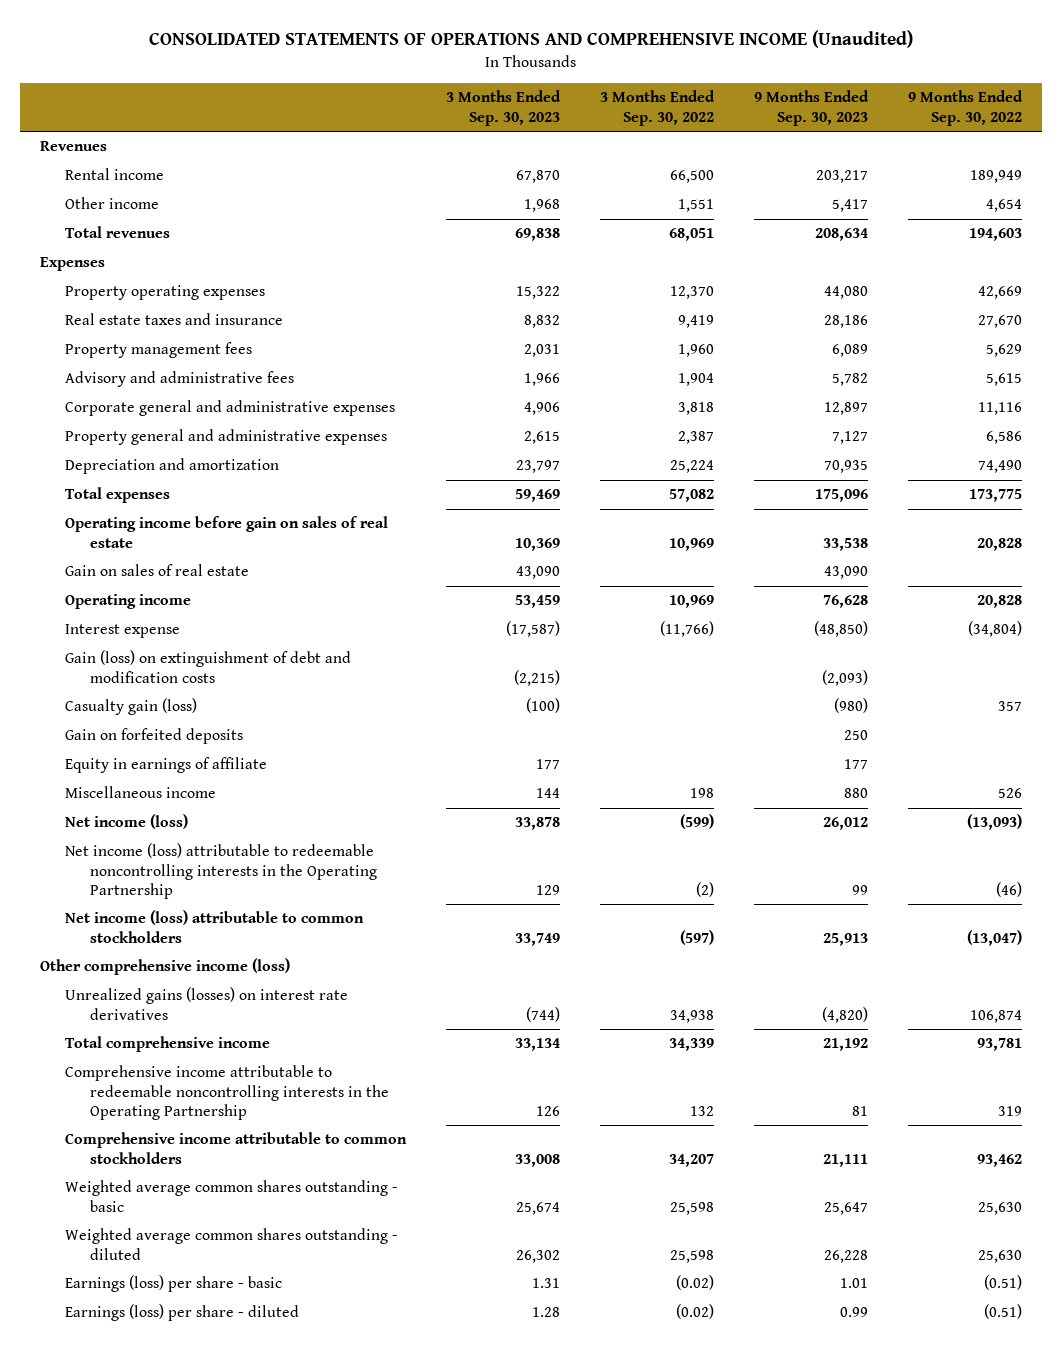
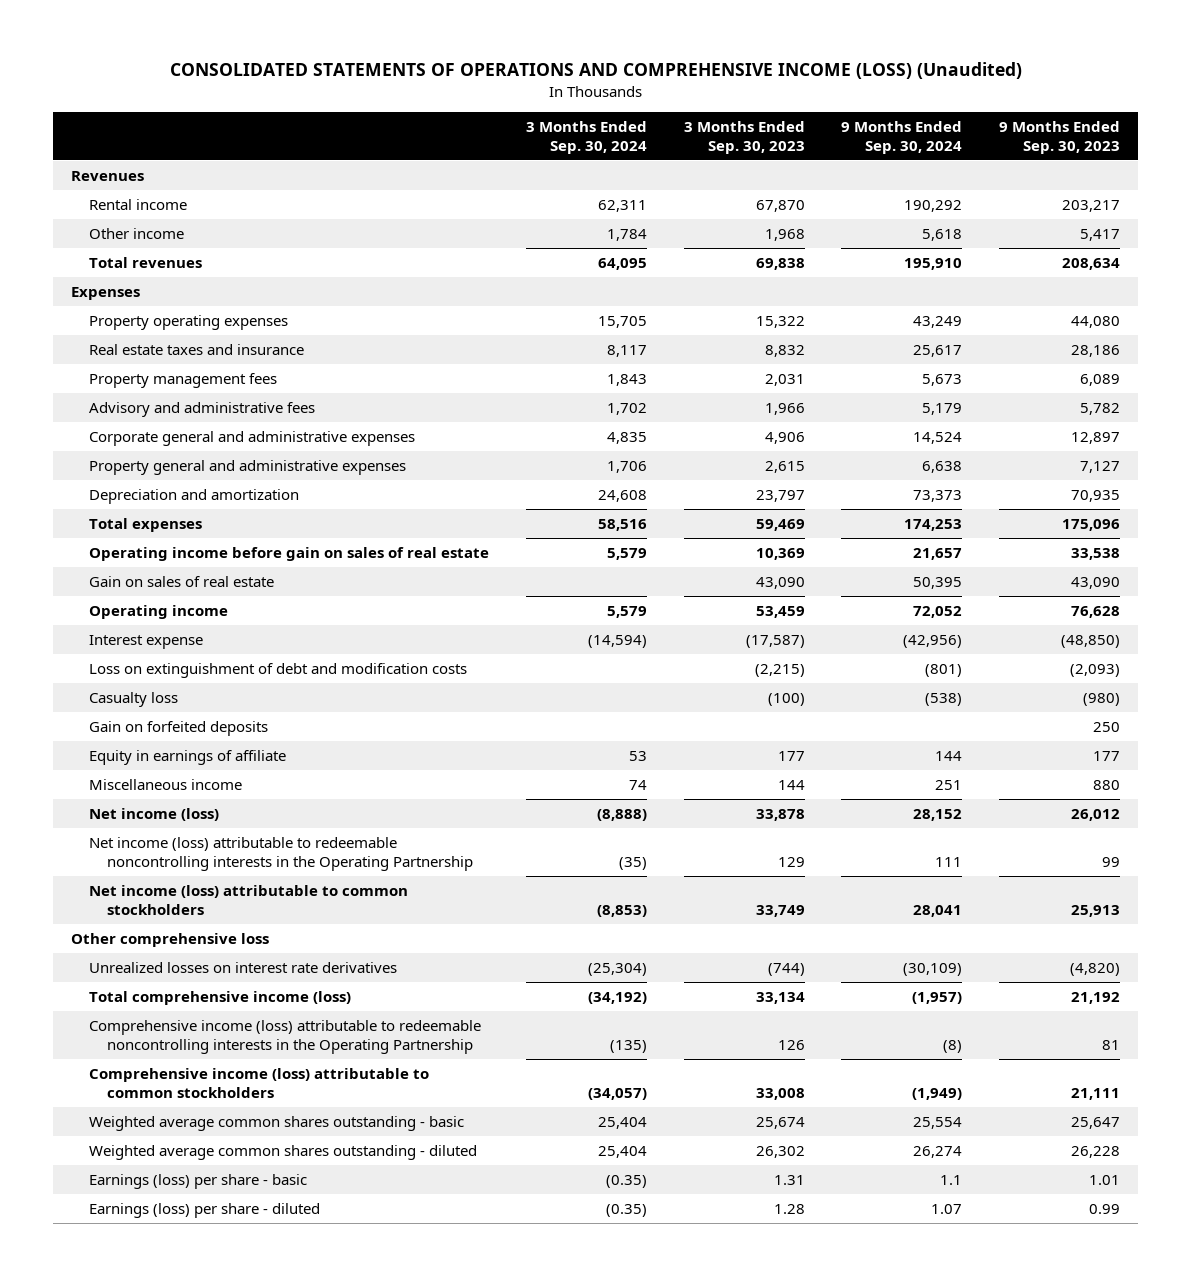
- CONSOLIDATED STATEMENTS OF OPERATIONS AND COMPREHENSIVE INCOME (Unaudited)
+ CONSOLIDATED STATEMENTS OF OPERATIONS AND COMPREHENSIVE INCOME (LOSS) (Unaudited)
- | 3 Months Ended Sep. 30, 2023 | 3 Months Ended Sep. 30, 2022 | 9 Months Ended Sep. 30, 2023 | 9 Months Ended Sep. 30, 2022
+ | 3 Months Ended Sep. 30, 2024 | 3 Months Ended Sep. 30, 2023 | 9 Months Ended Sep. 30, 2024 | 9 Months Ended Sep. 30, 2023
- Gain (loss) on extinguishment of debt and modification costs | (2,215) | | (2,093) |
- Casualty gain (loss) | (100) | | (980) | 357
+ Loss on extinguishment of debt and modification costs | | (2,215) | (801) | (2,093)
+ Casualty loss | | (100) | (538) | (980)
- Other comprehensive income (loss)
- Unrealized gains (losses) on interest rate derivatives | (744) | 34,938 | (4,820) | 106,874
- Total comprehensive income | 33,134 | 34,339 | 21,192 | 93,781
- Comprehensive income attributable to redeemable noncontrolling interests in the Operating Partnership | 126 | 132 | 81 | 319
- Comprehensive income attributable to common stockholders | 33,008 | 34,207 | 21,111 | 93,462
+ Other comprehensive loss
+ Unrealized losses on interest rate derivatives | (25,304) | (744) | (30,109) | (4,820)
+ Total comprehensive income (loss) | (34,192) | 33,134 | (1,957) | 21,192
+ Comprehensive income (loss) attributable to redeemable noncontrolling interests in the Operating Partnership | (135) | 126 | (8) | 81
+ Comprehensive income (loss) attributable to common stockholders | (34,057) | 33,008 | (1,949) | 21,111

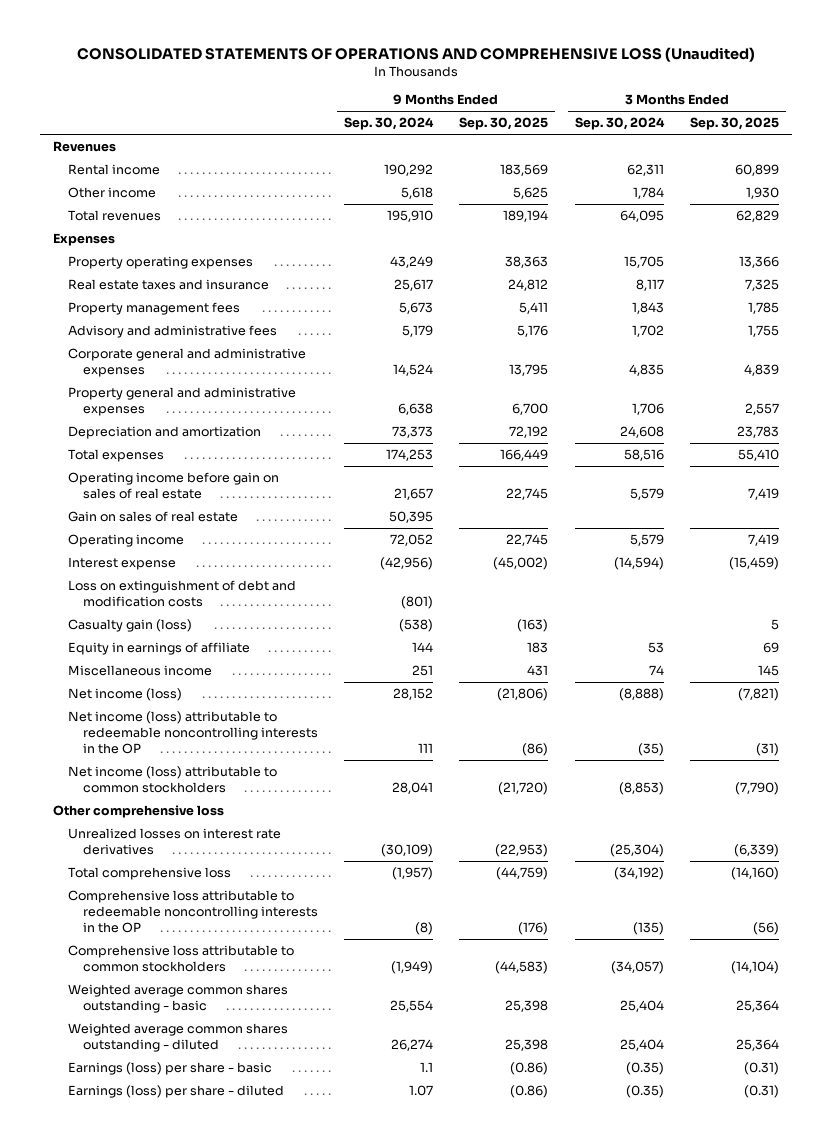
- CONSOLIDATED STATEMENTS OF OPERATIONS AND COMPREHENSIVE INCOME (LOSS) (Unaudited)
+ CONSOLIDATED STATEMENTS OF OPERATIONS AND COMPREHENSIVE LOSS (Unaudited)
- | 3 Months Ended Sep. 30, 2024 | 3 Months Ended Sep. 30, 2023 | 9 Months Ended Sep. 30, 2024 | 9 Months Ended Sep. 30, 2023
+ | 9 Months Ended Sep. 30, 2024 | 9 Months Ended Sep. 30, 2025 | 3 Months Ended Sep. 30, 2024 | 3 Months Ended Sep. 30, 2025
- Casualty loss | | (100) | (538) | (980)
- Gain on forfeited deposits | | | | 250
+ Casualty gain (loss) | (538) | (163) | | 5
- Net income (loss) attributable to redeemable noncontrolling interests in the Operating Partnership | (35) | 129 | 111 | 99
+ Net income (loss) attributable to redeemable noncontrolling interests in the OP | 111 | (86) | (35) | (31)
- Total comprehensive income (loss) | (34,192) | 33,134 | (1,957) | 21,192
- Comprehensive income (loss) attributable to redeemable noncontrolling interests in the Operating Partnership | (135) | 126 | (8) | 81
- Comprehensive income (loss) attributable to common stockholders | (34,057) | 33,008 | (1,949) | 21,111
+ Total comprehensive loss | (1,957) | (44,759) | (34,192) | (14,160)
+ Comprehensive loss attributable to redeemable noncontrolling interests in the OP | (8) | (176) | (135) | (56)
+ Comprehensive loss attributable to common stockholders | (1,949) | (44,583) | (34,057) | (14,104)

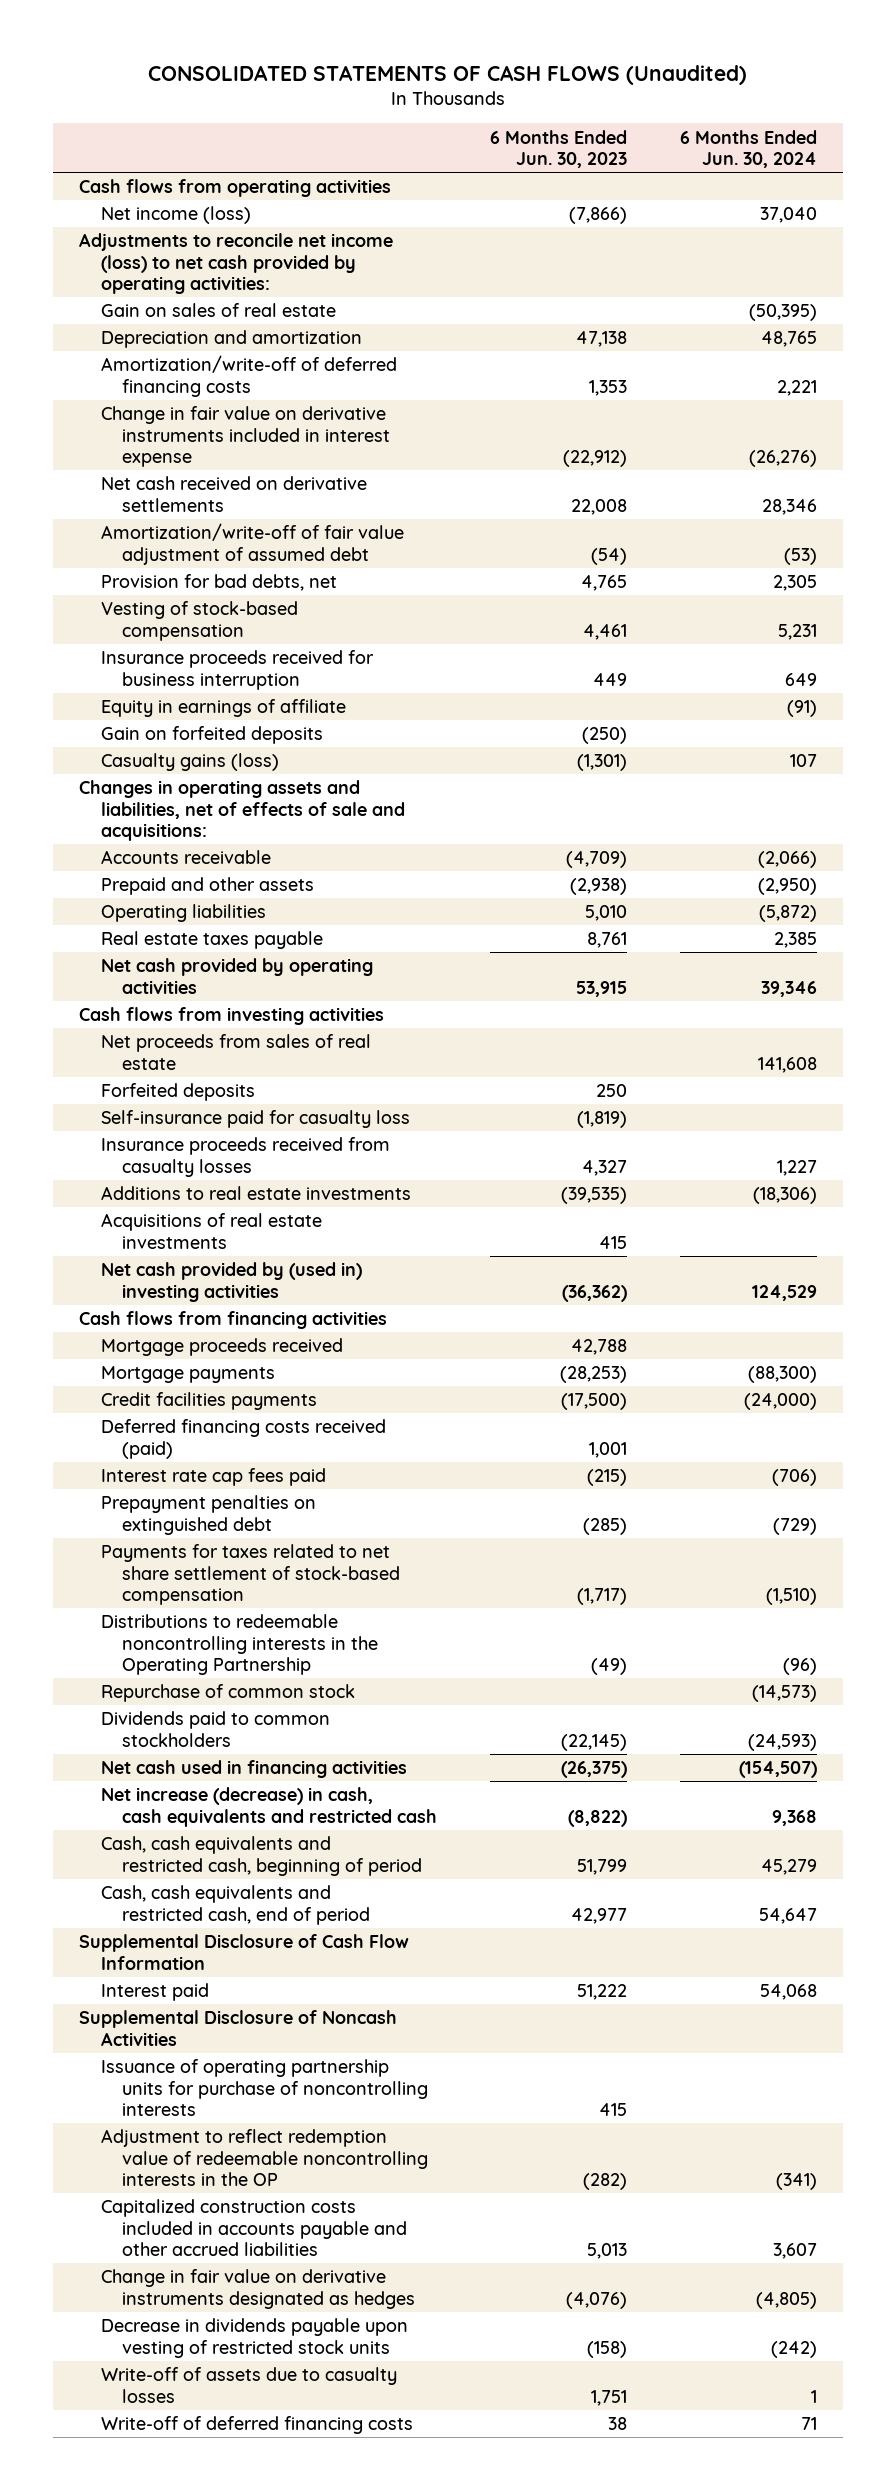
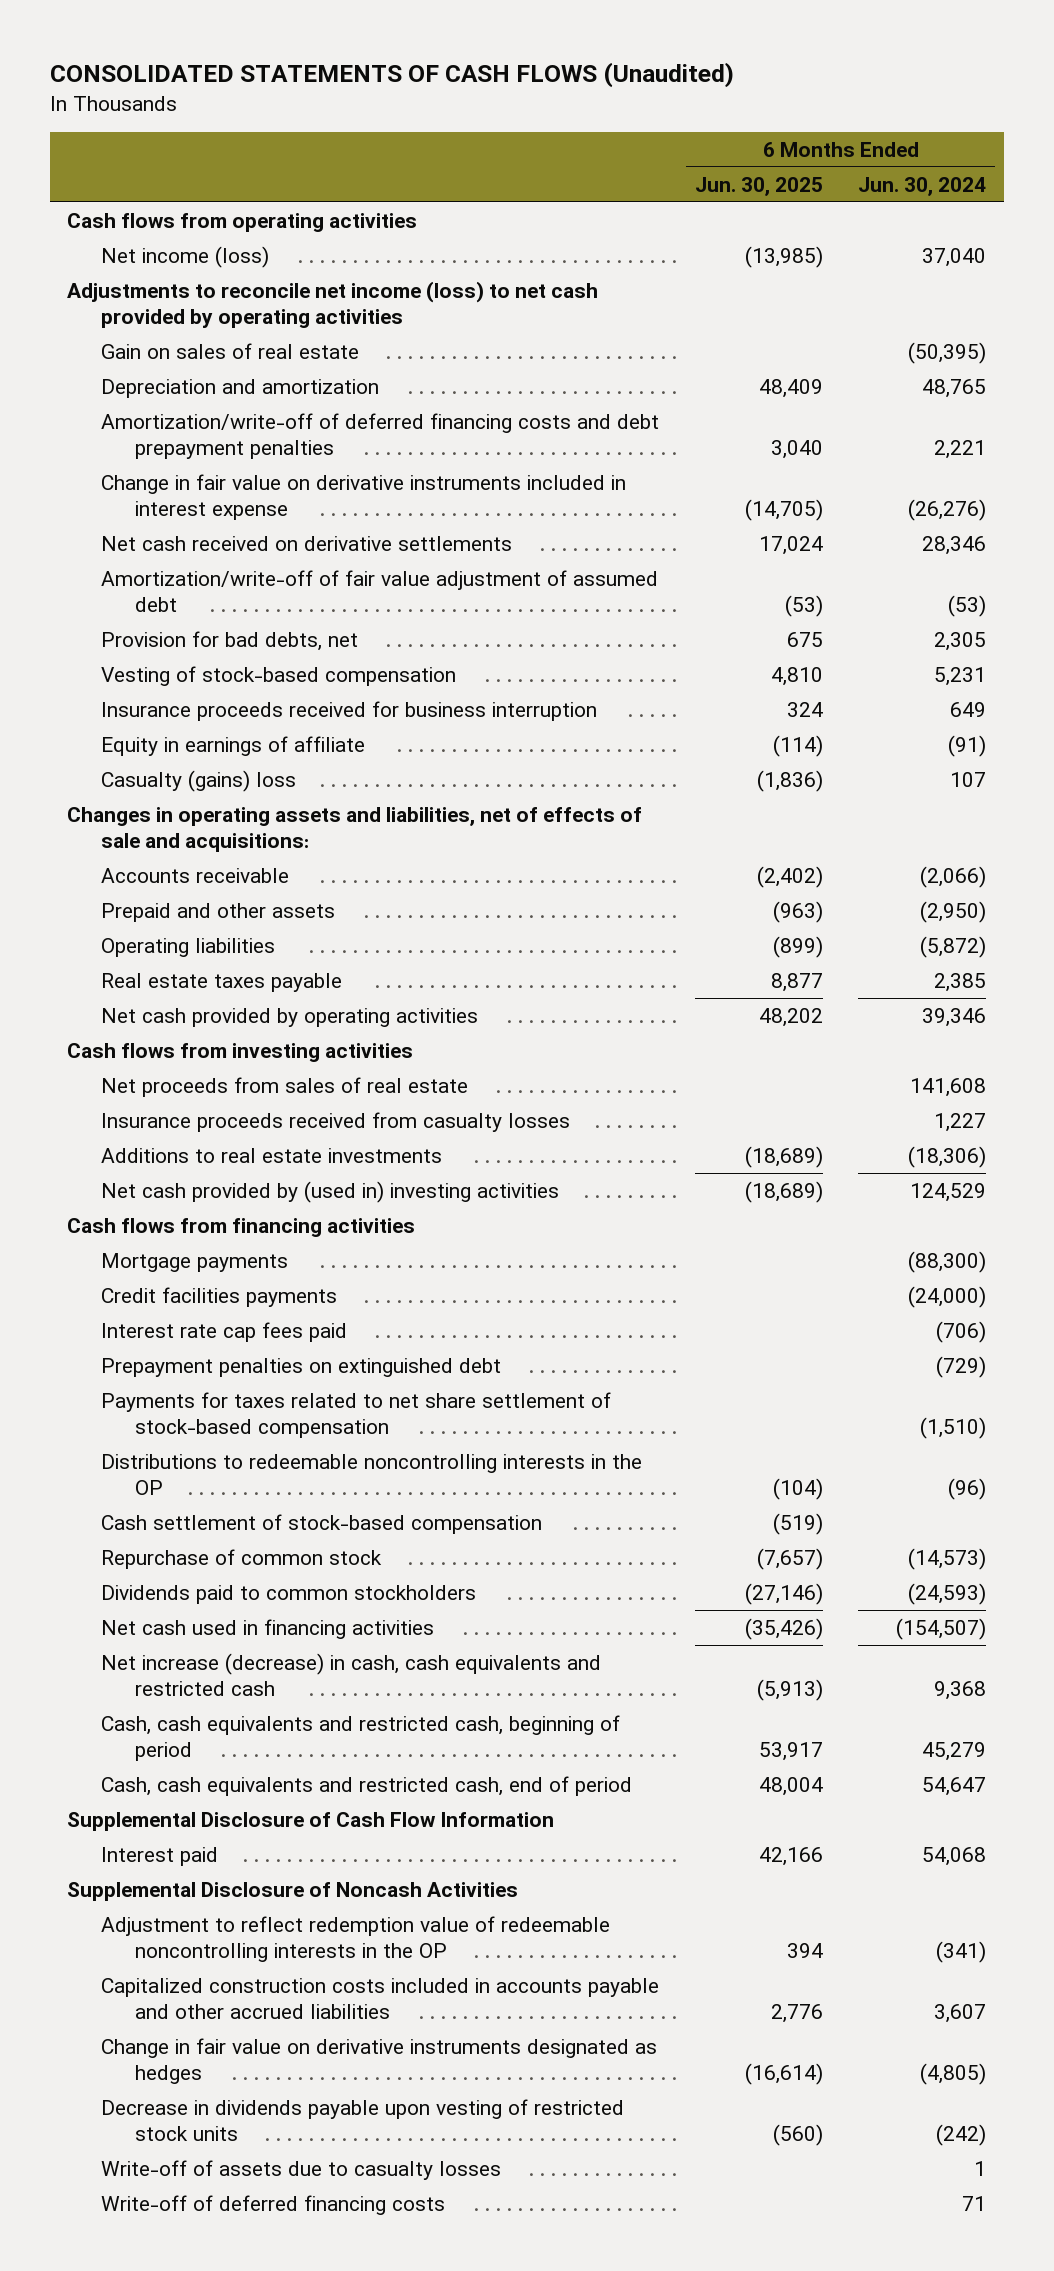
- | 6 Months Ended Jun. 30, 2023 | 6 Months Ended Jun. 30, 2024
+ | 6 Months Ended Jun. 30, 2025 | 6 Months Ended Jun. 30, 2024
- Adjustments to reconcile net income (loss) to net cash provided by operating activities:
+ Adjustments to reconcile net income (loss) to net cash provided by operating activities
- Amortization/write-off of deferred financing costs | 1,353 | 2,221
+ Amortization/write-off of deferred financing costs and debt prepayment penalties | 3,040 | 2,221
- Gain on forfeited deposits | (250) |
- Casualty gains (loss) | (1,301) | 107
+ Casualty (gains) loss | (1,836) | 107
- Forfeited deposits | 250 |
- Self-insurance paid for casualty loss | (1,819) |
- Acquisitions of real estate investments | 415 |
- Mortgage proceeds received | 42,788 |
- Deferred financing costs received (paid) | 1,001 |
- Distributions to redeemable noncontrolling interests in the Operating Partnership | (49) | (96)
+ Distributions to redeemable noncontrolling interests in the OP | (104) | (96)
+ Cash settlement of stock-based compensation | (519) |
- Issuance of operating partnership units for purchase of noncontrolling interests | 415 |

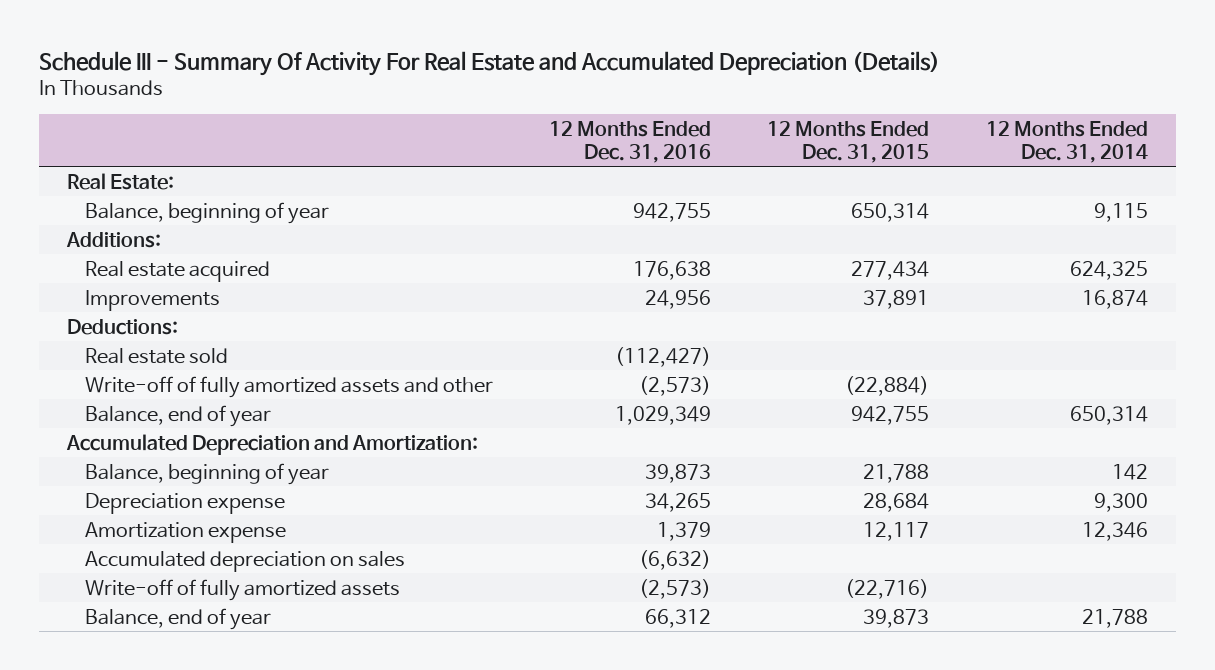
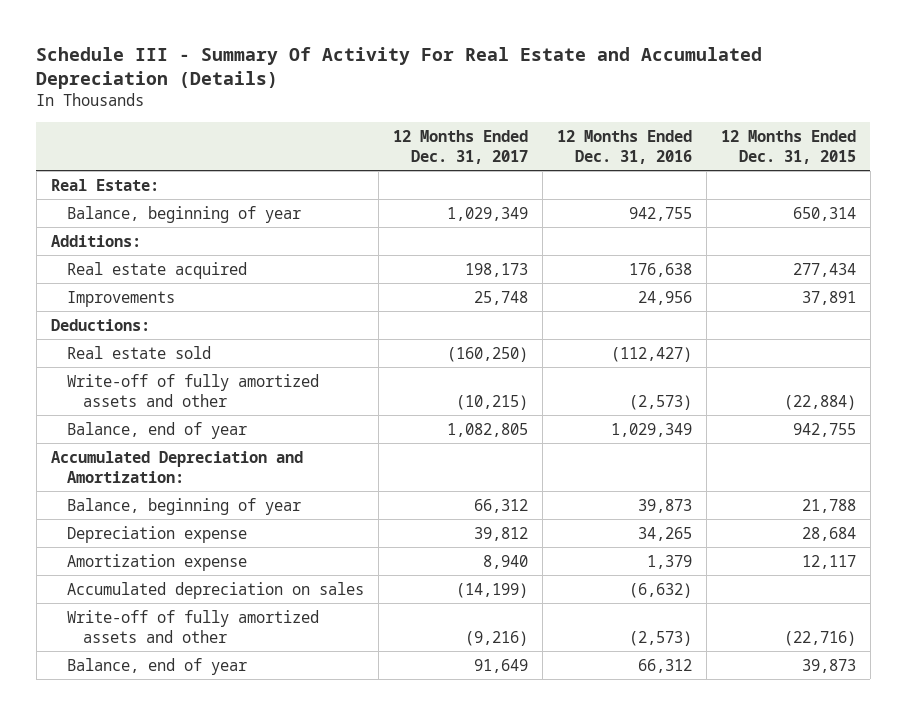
- | 12 Months Ended Dec. 31, 2016 | 12 Months Ended Dec. 31, 2015 | 12 Months Ended Dec. 31, 2014
+ | 12 Months Ended Dec. 31, 2017 | 12 Months Ended Dec. 31, 2016 | 12 Months Ended Dec. 31, 2015
- Write-off of fully amortized assets | (2,573) | (22,716) |
+ Write-off of fully amortized assets and other | (9,216) | (2,573) | (22,716)

